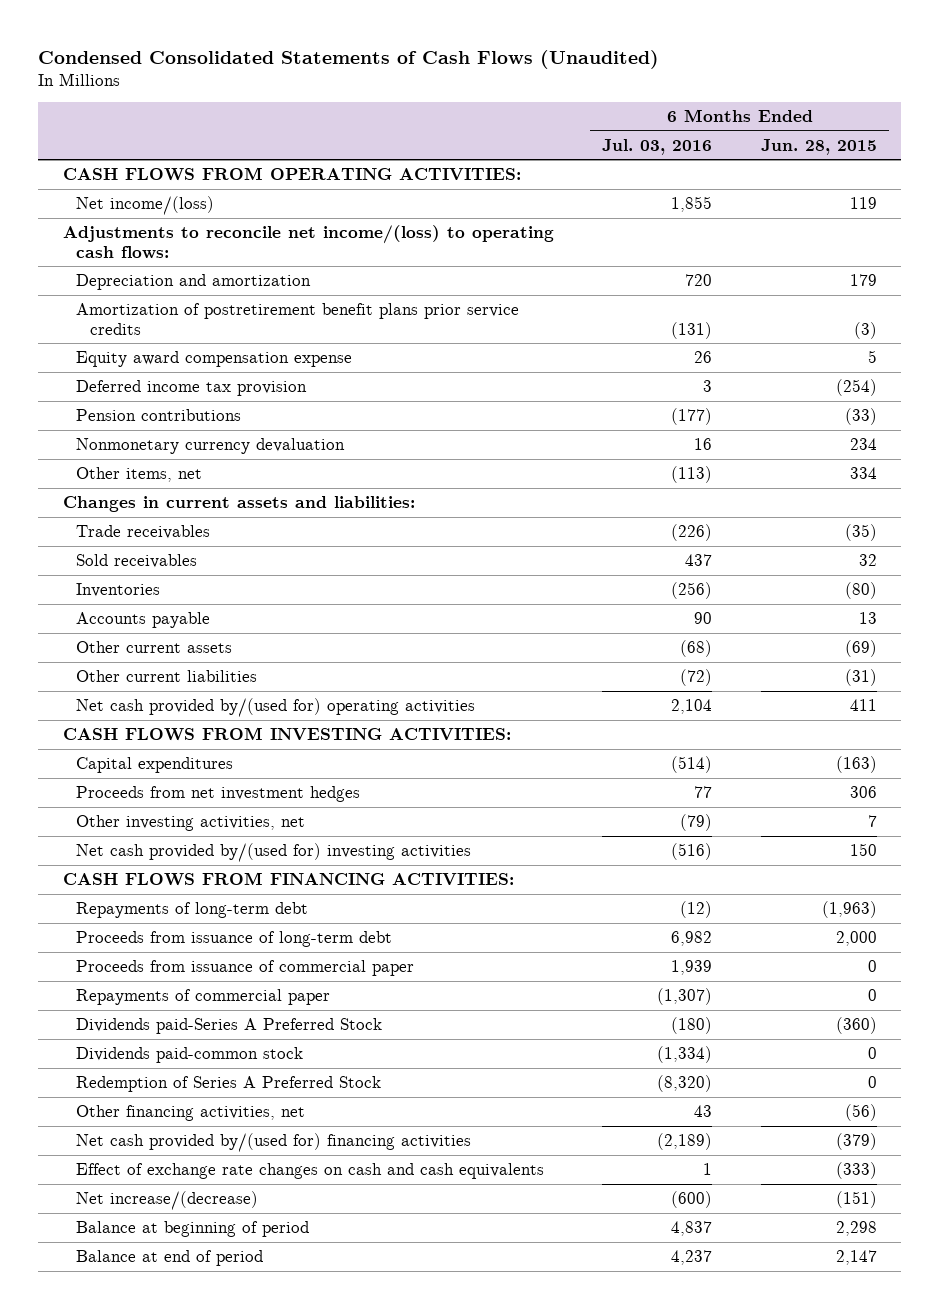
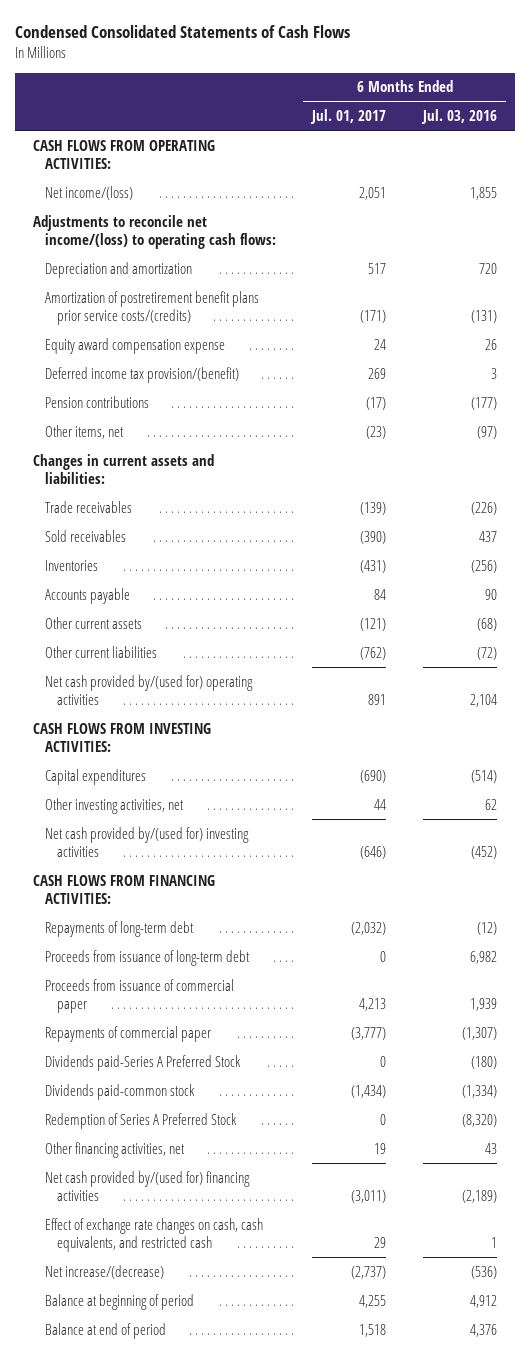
- Condensed Consolidated Statements of Cash Flows (Unaudited)
+ Condensed Consolidated Statements of Cash Flows
- | 6 Months Ended Jul. 03, 2016 | 6 Months Ended Jun. 28, 2015
+ | 6 Months Ended Jul. 01, 2017 | 6 Months Ended Jul. 03, 2016
- Amortization of postretirement benefit plans prior service credits | (131) | (3)
+ Amortization of postretirement benefit plans prior service costs/(credits) | (171) | (131)
- Deferred income tax provision | 3 | (254)
+ Deferred income tax provision/(benefit) | 269 | 3
- Nonmonetary currency devaluation | 16 | 234
- Other items, net | (113) | 334
+ Other items, net | (23) | (97)
- Proceeds from net investment hedges | 77 | 306
- Other investing activities, net | (79) | 7
- Net cash provided by/(used for) investing activities | (516) | 150
+ Other investing activities, net | 44 | 62
+ Net cash provided by/(used for) investing activities | (646) | (452)
- Effect of exchange rate changes on cash and cash equivalents | 1 | (333)
- Net increase/(decrease) | (600) | (151)
- Balance at beginning of period | 4,837 | 2,298
- Balance at end of period | 4,237 | 2,147
+ Effect of exchange rate changes on cash, cash equivalents, and restricted cash | 29 | 1
+ Net increase/(decrease) | (2,737) | (536)
+ Balance at beginning of period | 4,255 | 4,912
+ Balance at end of period | 1,518 | 4,376

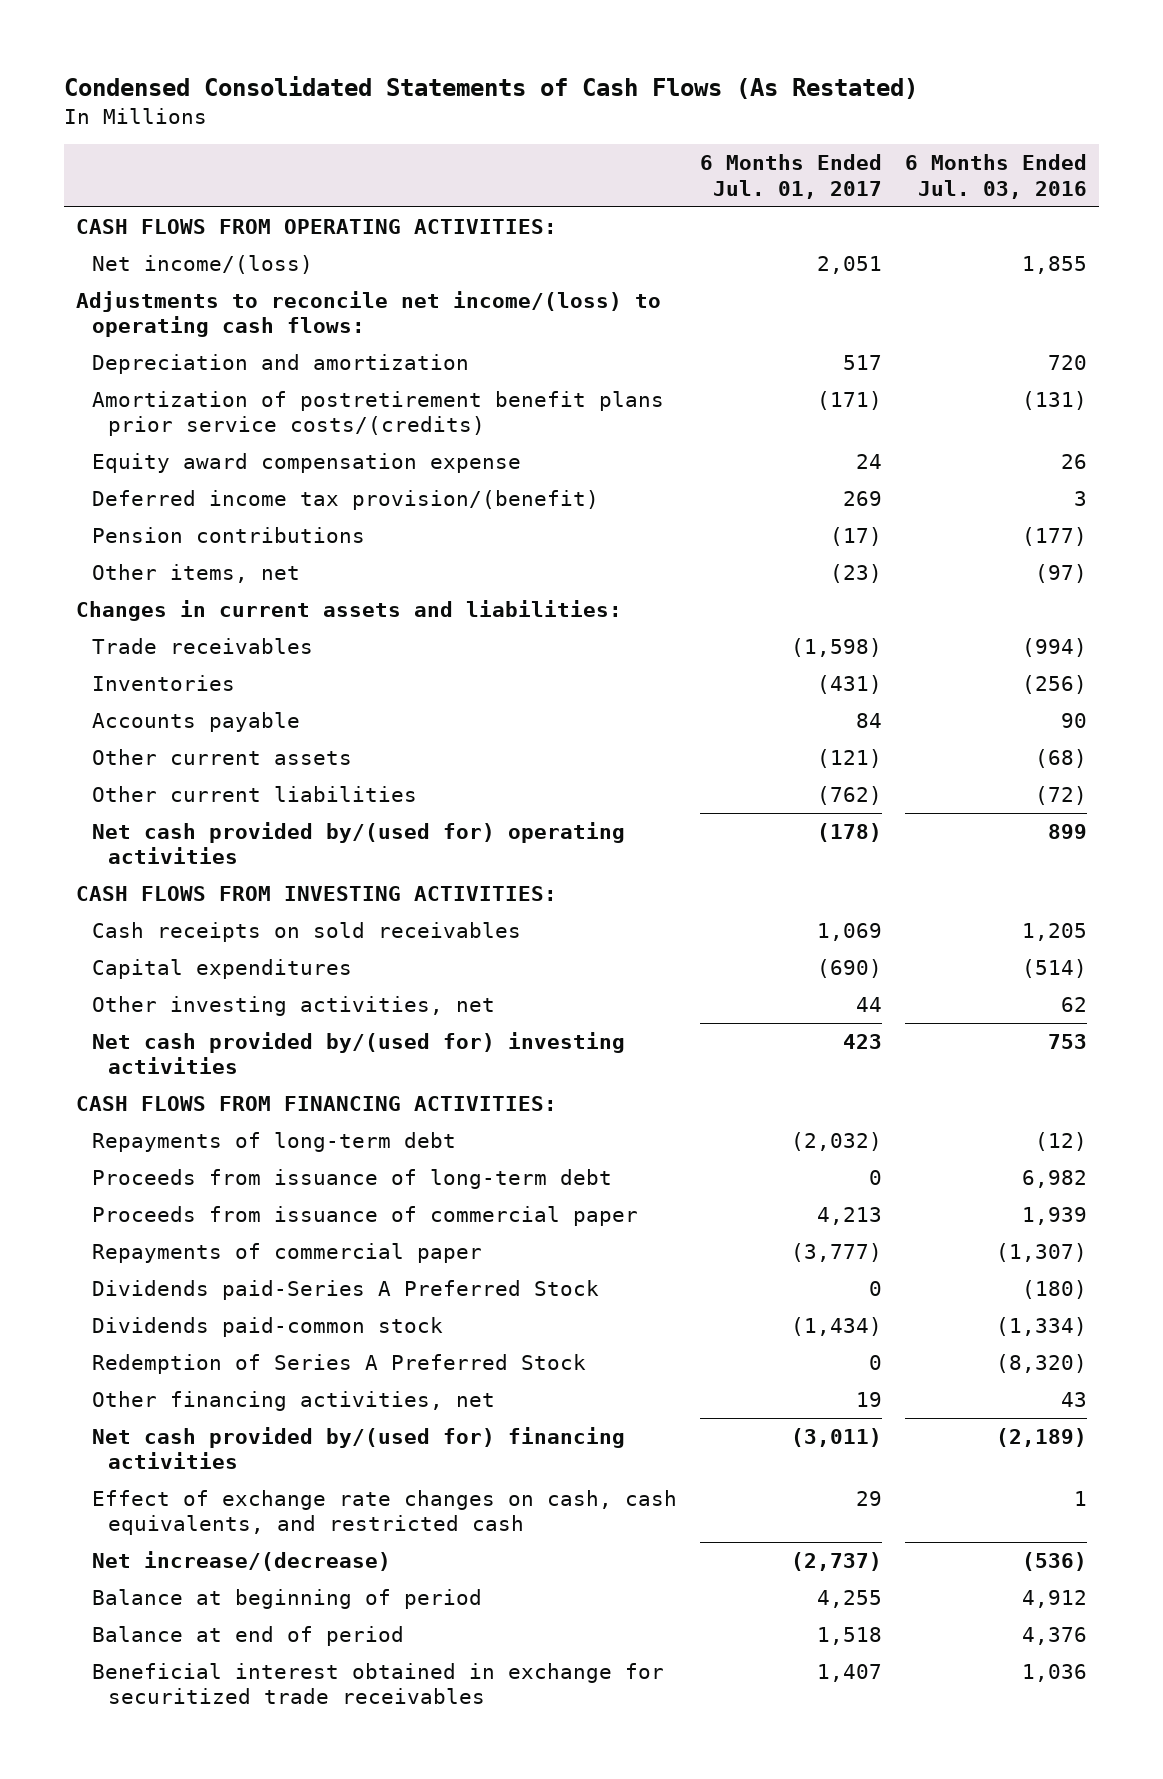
- Condensed Consolidated Statements of Cash Flows
+ Condensed Consolidated Statements of Cash Flows (As Restated)
- Trade receivables | (139) | (226)
- Sold receivables | (390) | 437
+ Trade receivables | (1,598) | (994)
- Net cash provided by/(used for) operating activities | 891 | 2,104
+ Net cash provided by/(used for) operating activities | (178) | 899
+ Cash receipts on sold receivables | 1,069 | 1,205
- Net cash provided by/(used for) investing activities | (646) | (452)
+ Net cash provided by/(used for) investing activities | 423 | 753
+ Beneficial interest obtained in exchange for securitized trade receivables | 1,407 | 1,036

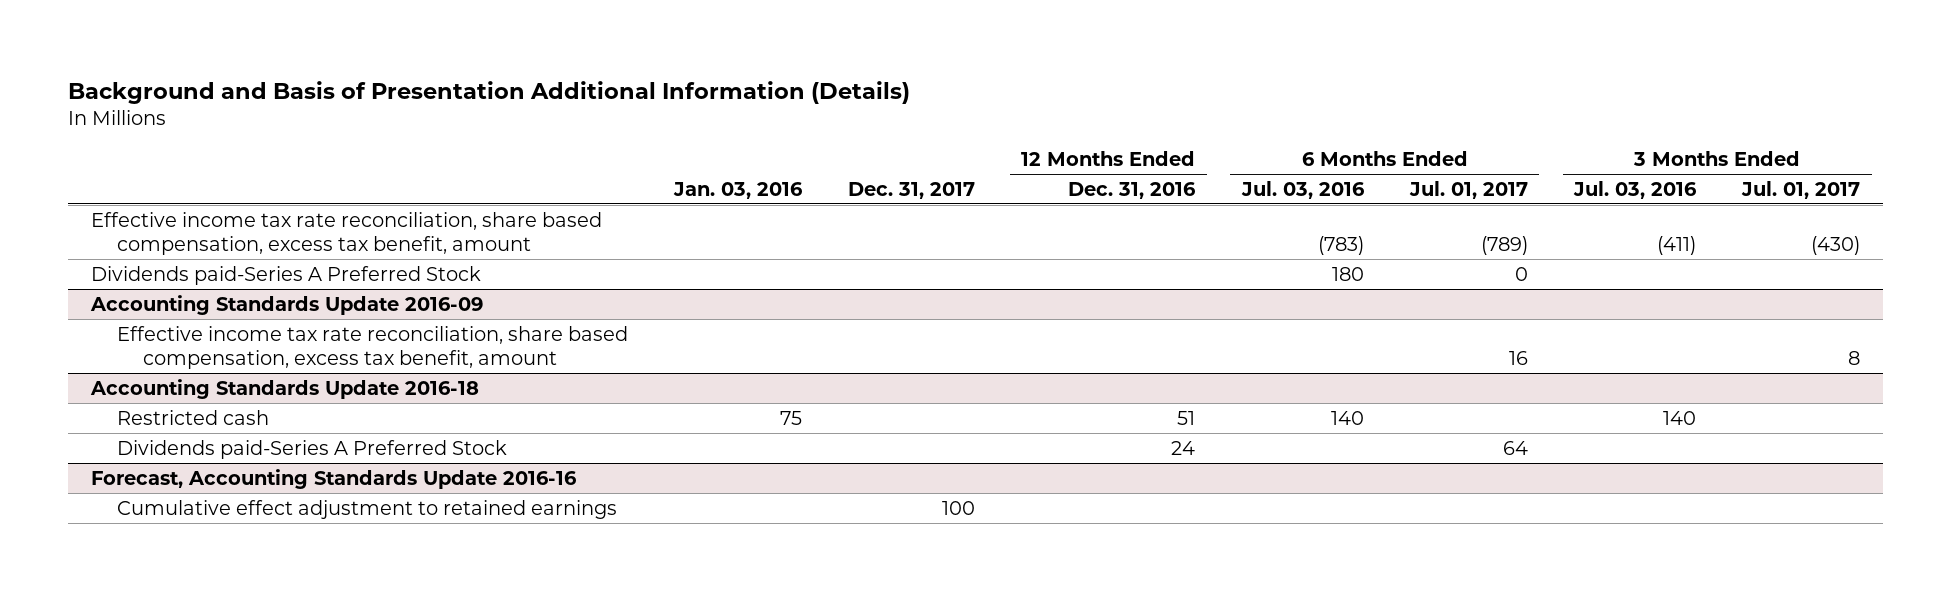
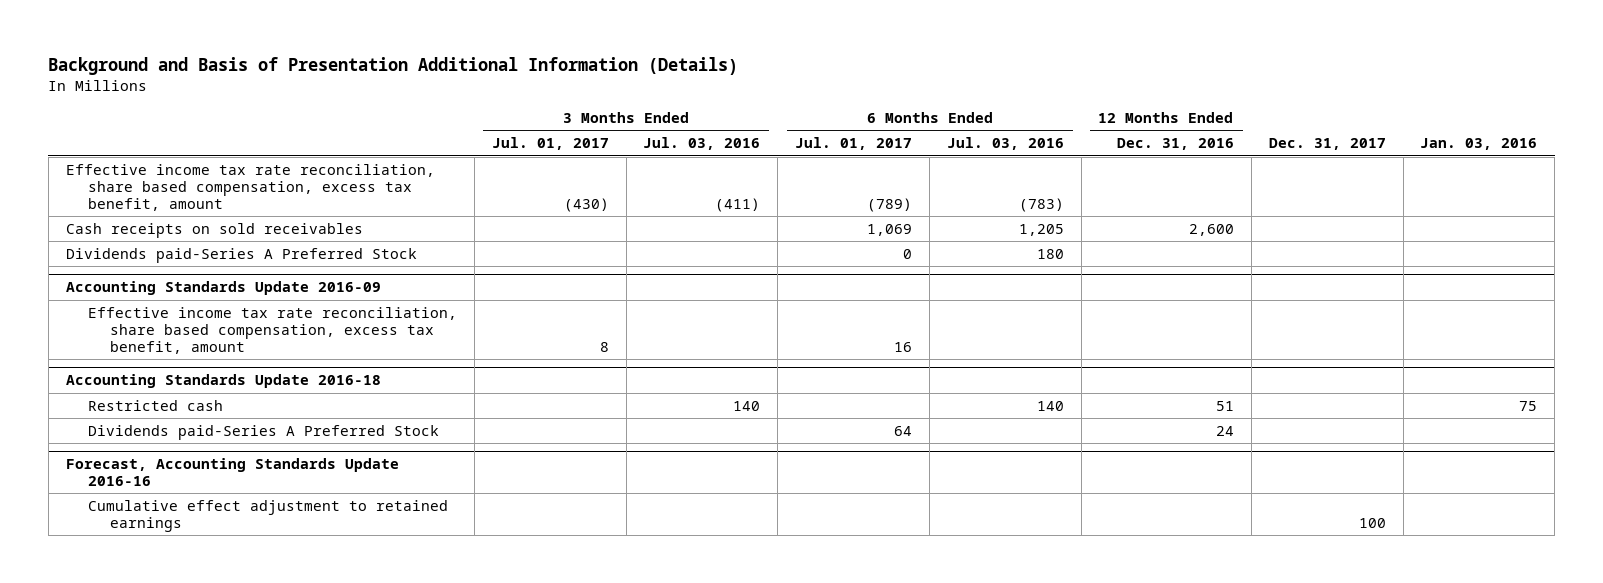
- | Jan. 03, 2016 | Dec. 31, 2017 | 12 Months Ended Dec. 31, 2016 | 6 Months Ended Jul. 03, 2016 | 6 Months Ended Jul. 01, 2017 | 3 Months Ended Jul. 03, 2016 | 3 Months Ended Jul. 01, 2017
+ | 3 Months Ended Jul. 01, 2017 | 3 Months Ended Jul. 03, 2016 | 6 Months Ended Jul. 01, 2017 | 6 Months Ended Jul. 03, 2016 | 12 Months Ended Dec. 31, 2016 | Dec. 31, 2017 | Jan. 03, 2016
+ Cash receipts on sold receivables | | | 1,069 | 1,205 | 2,600 | |

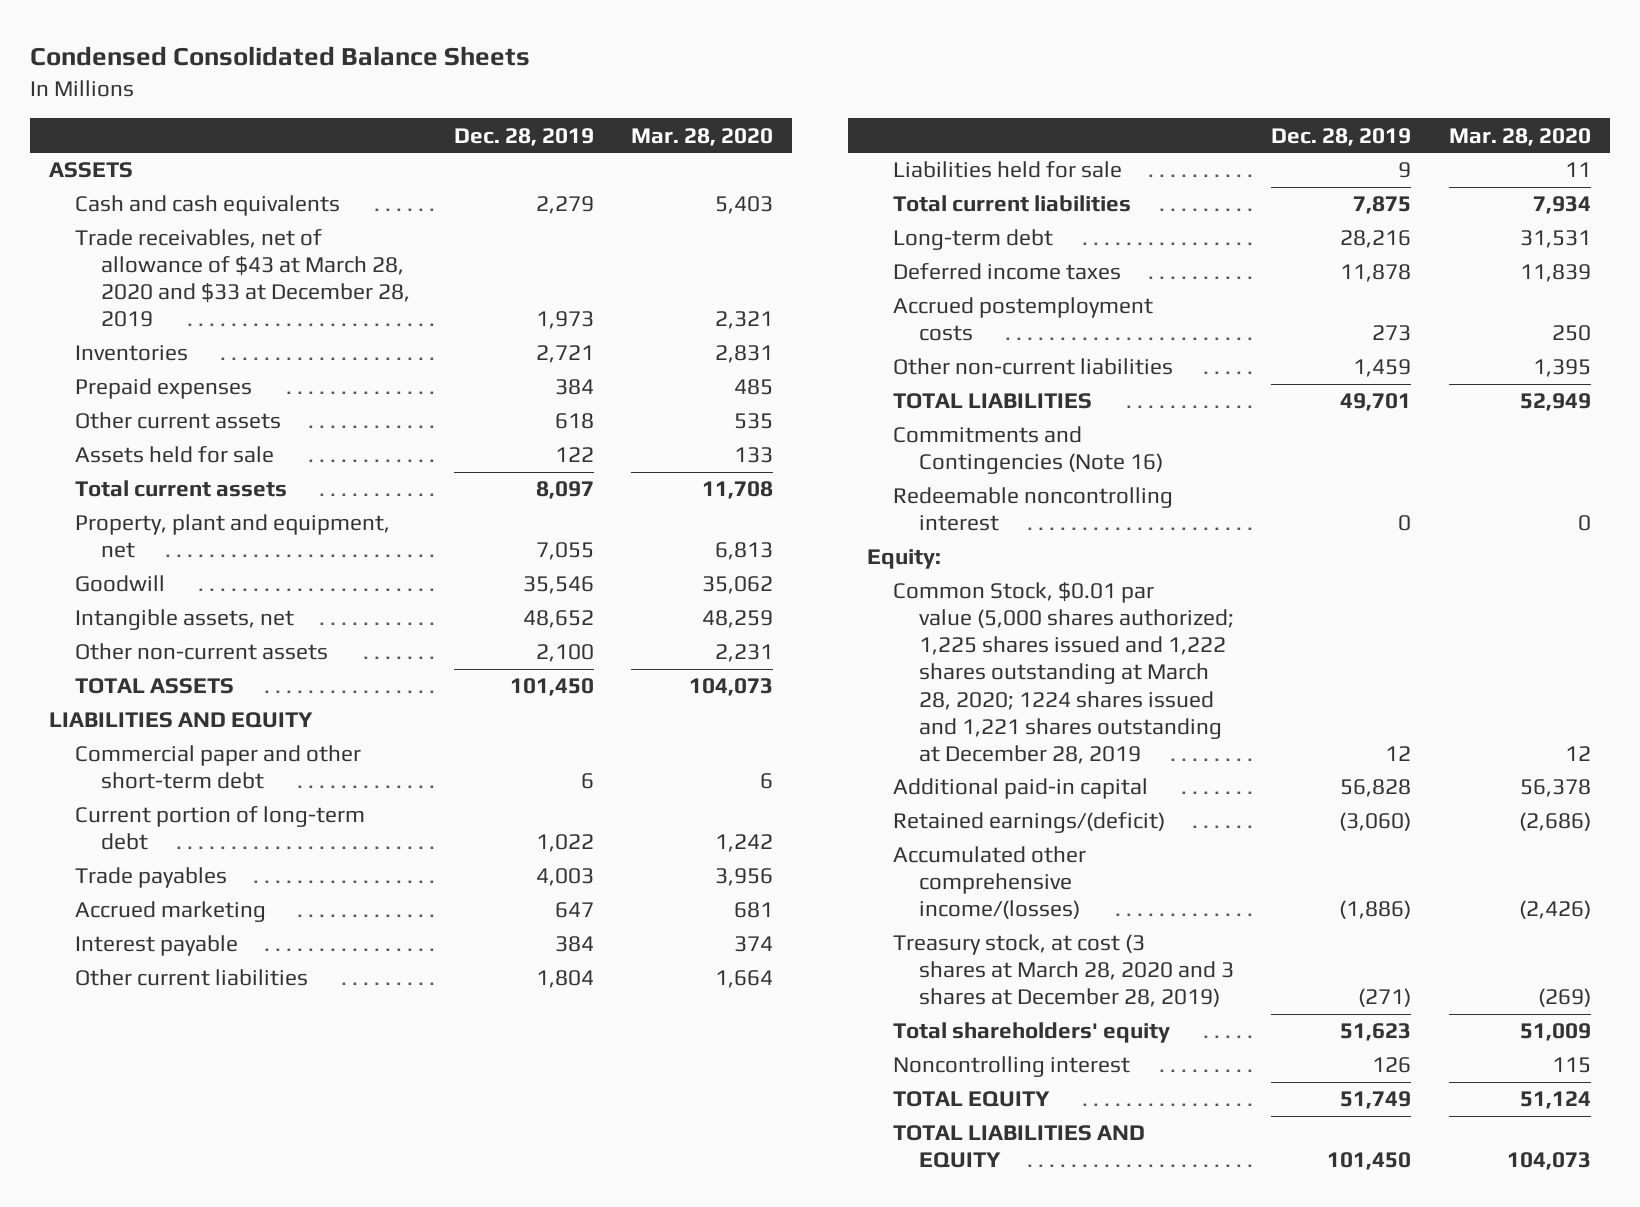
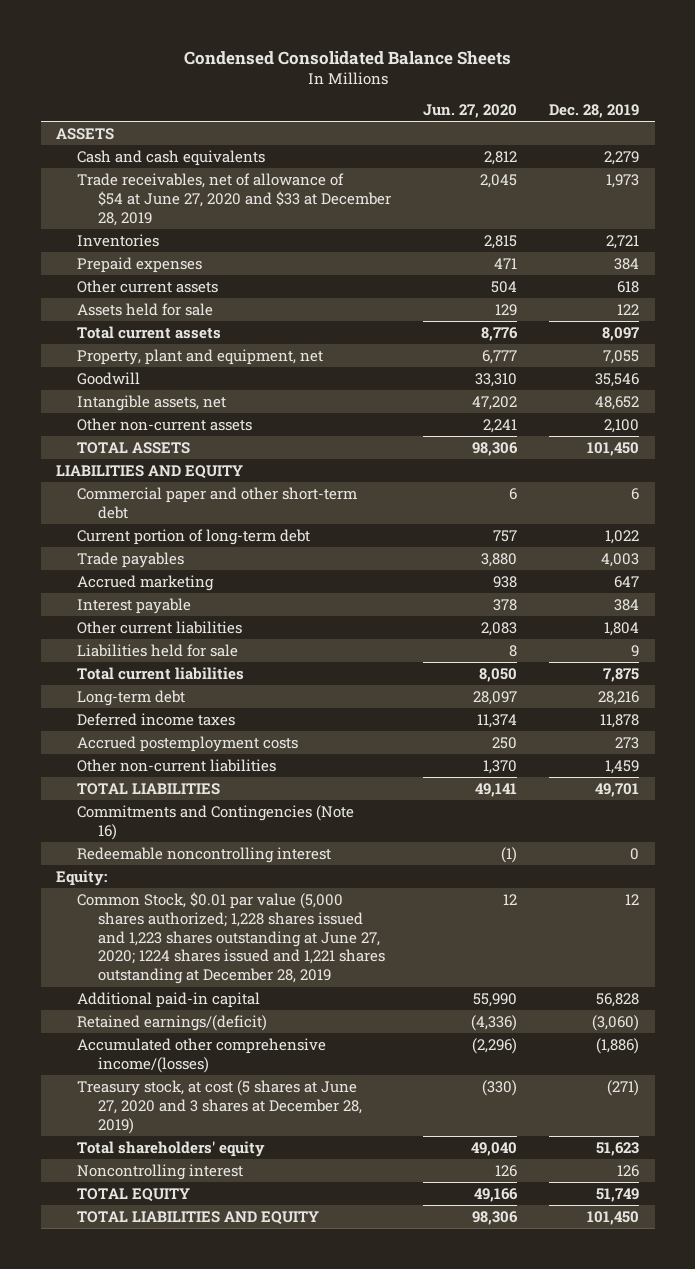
- | Dec. 28, 2019 | Mar. 28, 2020
+ | Jun. 27, 2020 | Dec. 28, 2019
- Trade receivables, net of allowance of $43 at March 28, 2020 and $33 at December 28, 2019 | 1,973 | 2,321
+ Trade receivables, net of allowance of $54 at June 27, 2020 and $33 at December 28, 2019 | 2,045 | 1,973
- Common Stock, $0.01 par value (5,000 shares authorized; 1,225 shares issued and 1,222 shares outstanding at March 28, 2020; 1224 shares issued and 1,221 shares outstanding at December 28, 2019 | 12 | 12
+ Common Stock, $0.01 par value (5,000 shares authorized; 1,228 shares issued and 1,223 shares outstanding at June 27, 2020; 1224 shares issued and 1,221 shares outstanding at December 28, 2019 | 12 | 12
- Treasury stock, at cost (3 shares at March 28, 2020 and 3 shares at December 28, 2019) | (271) | (269)
+ Treasury stock, at cost (5 shares at June 27, 2020 and 3 shares at December 28, 2019) | (330) | (271)

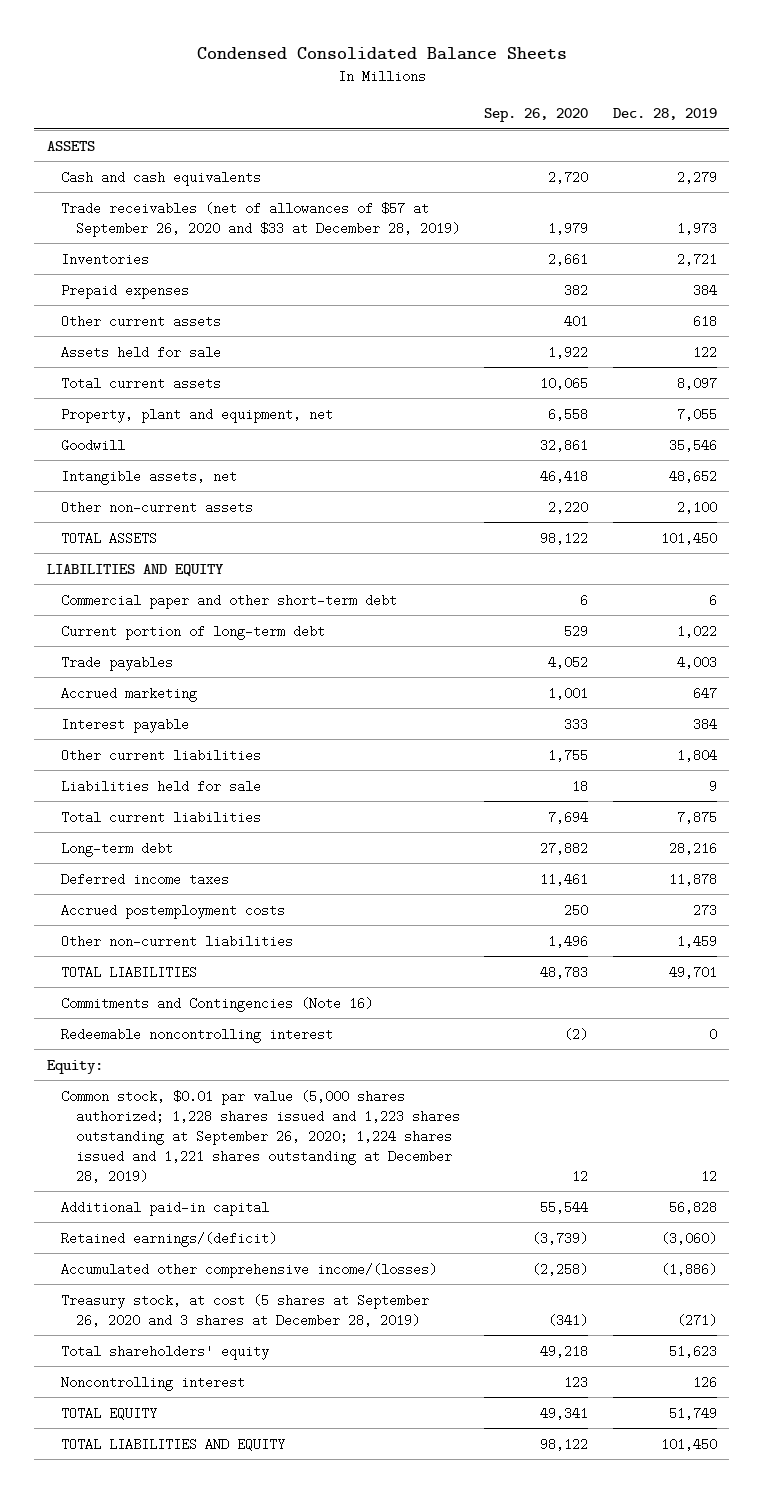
- | Jun. 27, 2020 | Dec. 28, 2019
+ | Sep. 26, 2020 | Dec. 28, 2019
- Trade receivables, net of allowance of $54 at June 27, 2020 and $33 at December 28, 2019 | 2,045 | 1,973
+ Trade receivables (net of allowances of $57 at September 26, 2020 and $33 at December 28, 2019) | 1,979 | 1,973
- Common Stock, $0.01 par value (5,000 shares authorized; 1,228 shares issued and 1,223 shares outstanding at June 27, 2020; 1224 shares issued and 1,221 shares outstanding at December 28, 2019 | 12 | 12
+ Common stock, $0.01 par value (5,000 shares authorized; 1,228 shares issued and 1,223 shares outstanding at September 26, 2020; 1,224 shares issued and 1,221 shares outstanding at December 28, 2019) | 12 | 12
- Treasury stock, at cost (5 shares at June 27, 2020 and 3 shares at December 28, 2019) | (330) | (271)
+ Treasury stock, at cost (5 shares at September 26, 2020 and 3 shares at December 28, 2019) | (341) | (271)

